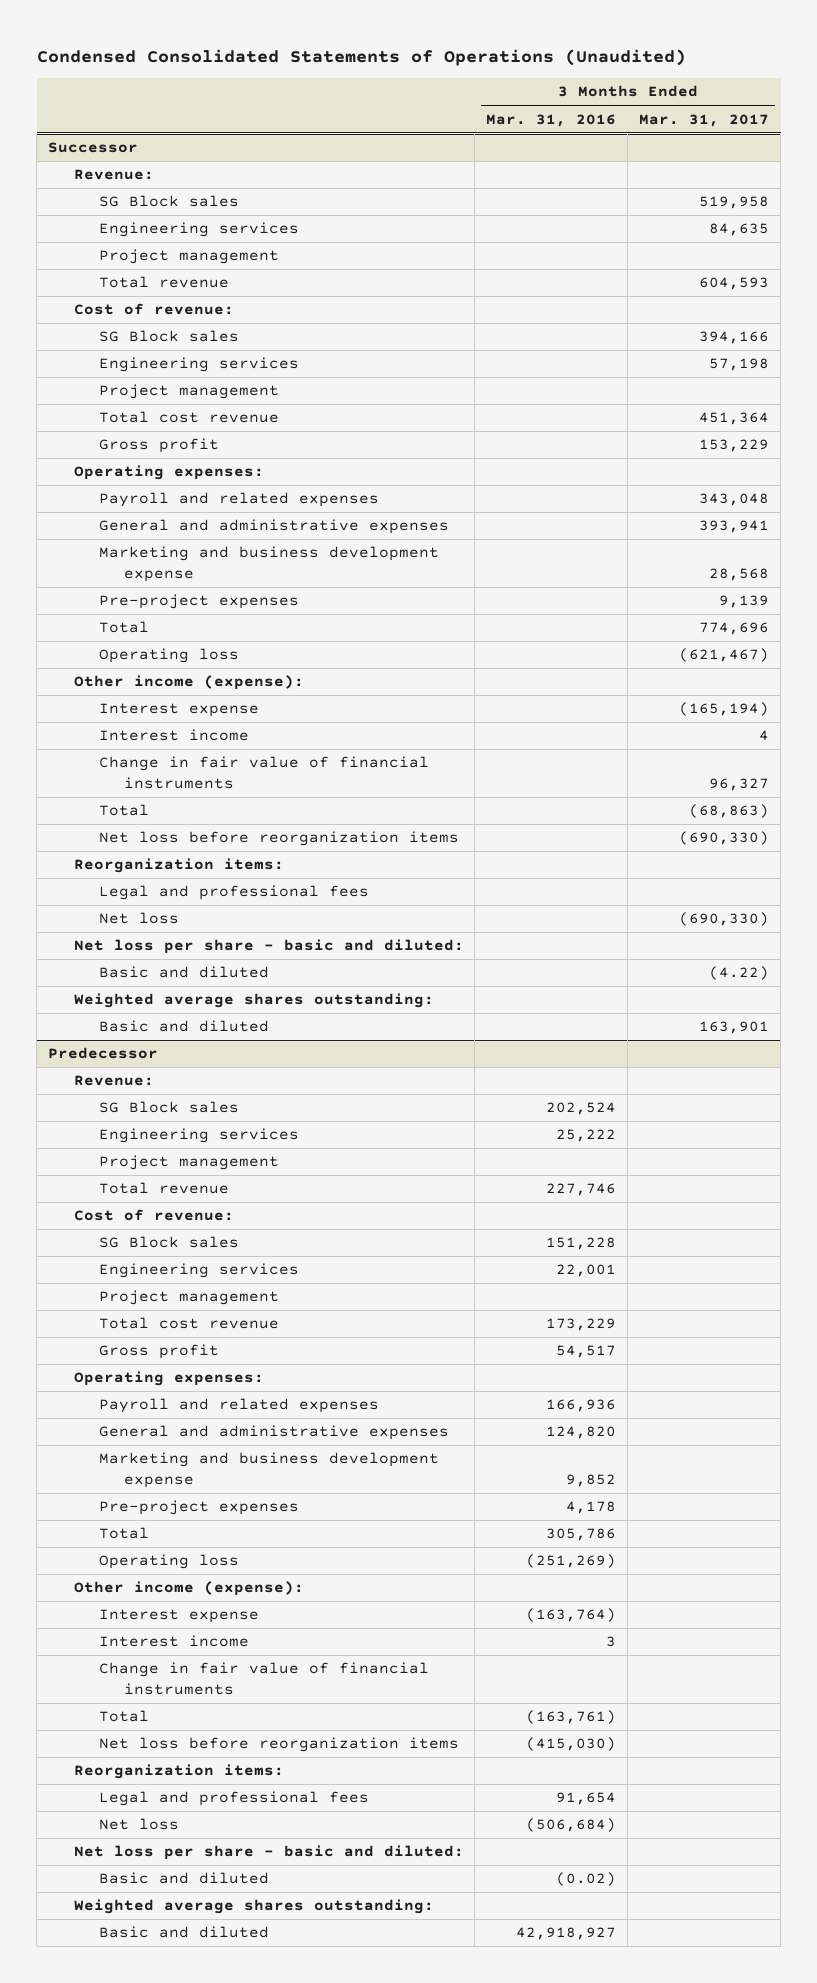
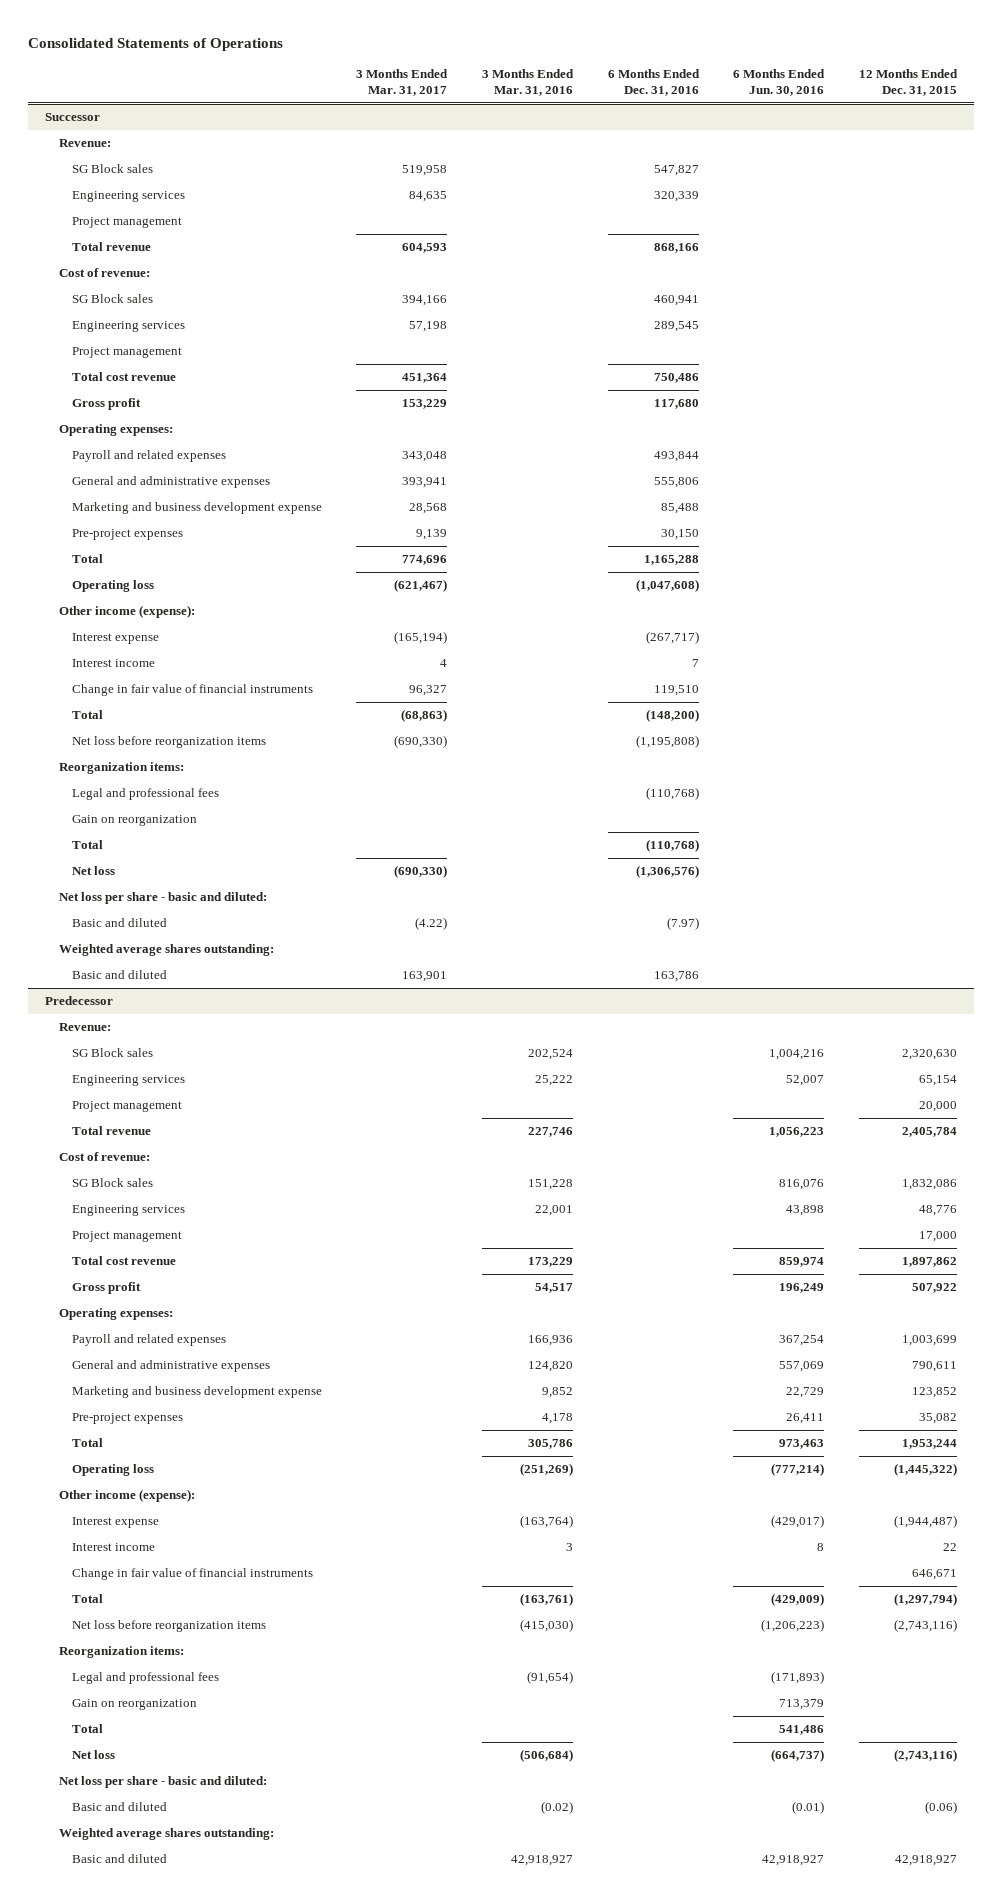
- Condensed Consolidated Statements of Operations (Unaudited)
+ Consolidated Statements of Operations
- | 3 Months Ended Mar. 31, 2016 | 3 Months Ended Mar. 31, 2017
+ | 3 Months Ended Mar. 31, 2017 | 3 Months Ended Mar. 31, 2016 | 6 Months Ended Dec. 31, 2016 | 6 Months Ended Jun. 30, 2016 | 12 Months Ended Dec. 31, 2015
@ Successor
+ Gain on reorganization
+ Total | | | (110,768) | |
@ Predecessor
- Legal and professional fees | 91,654 |
+ Legal and professional fees | | (91,654) | | (171,893) |
+ Gain on reorganization | | | | 713,379 |
+ Total | | | | 541,486 |

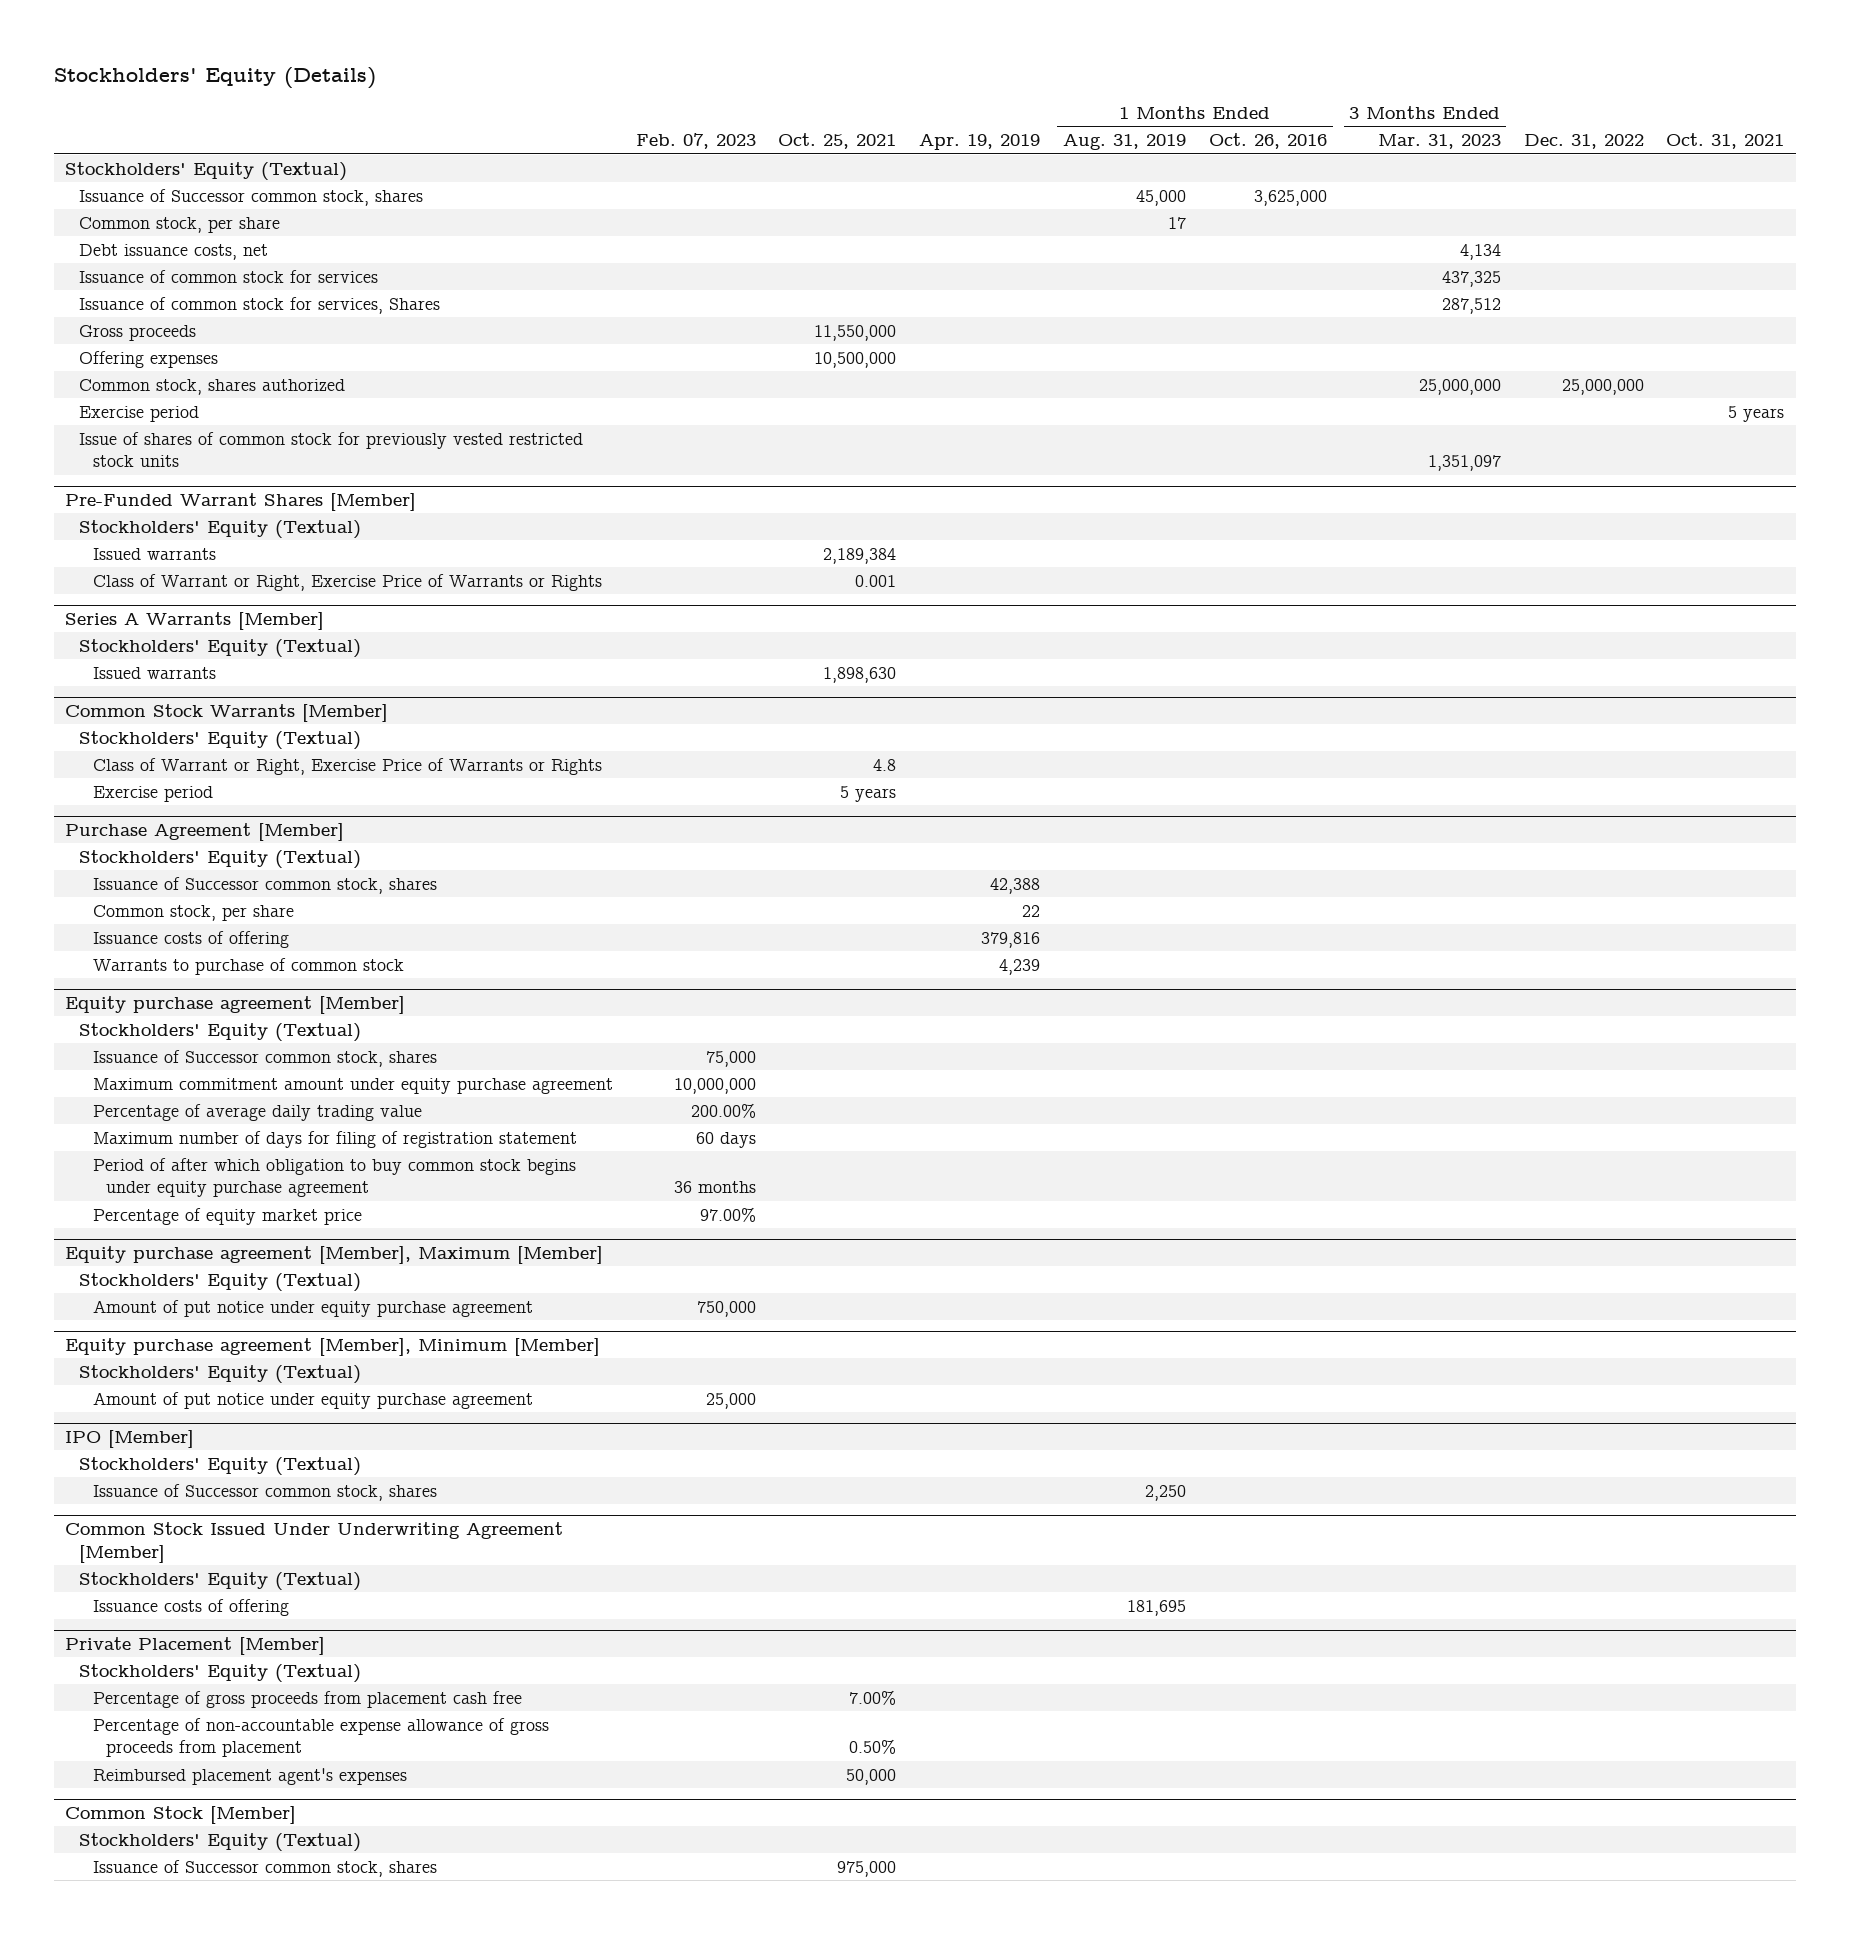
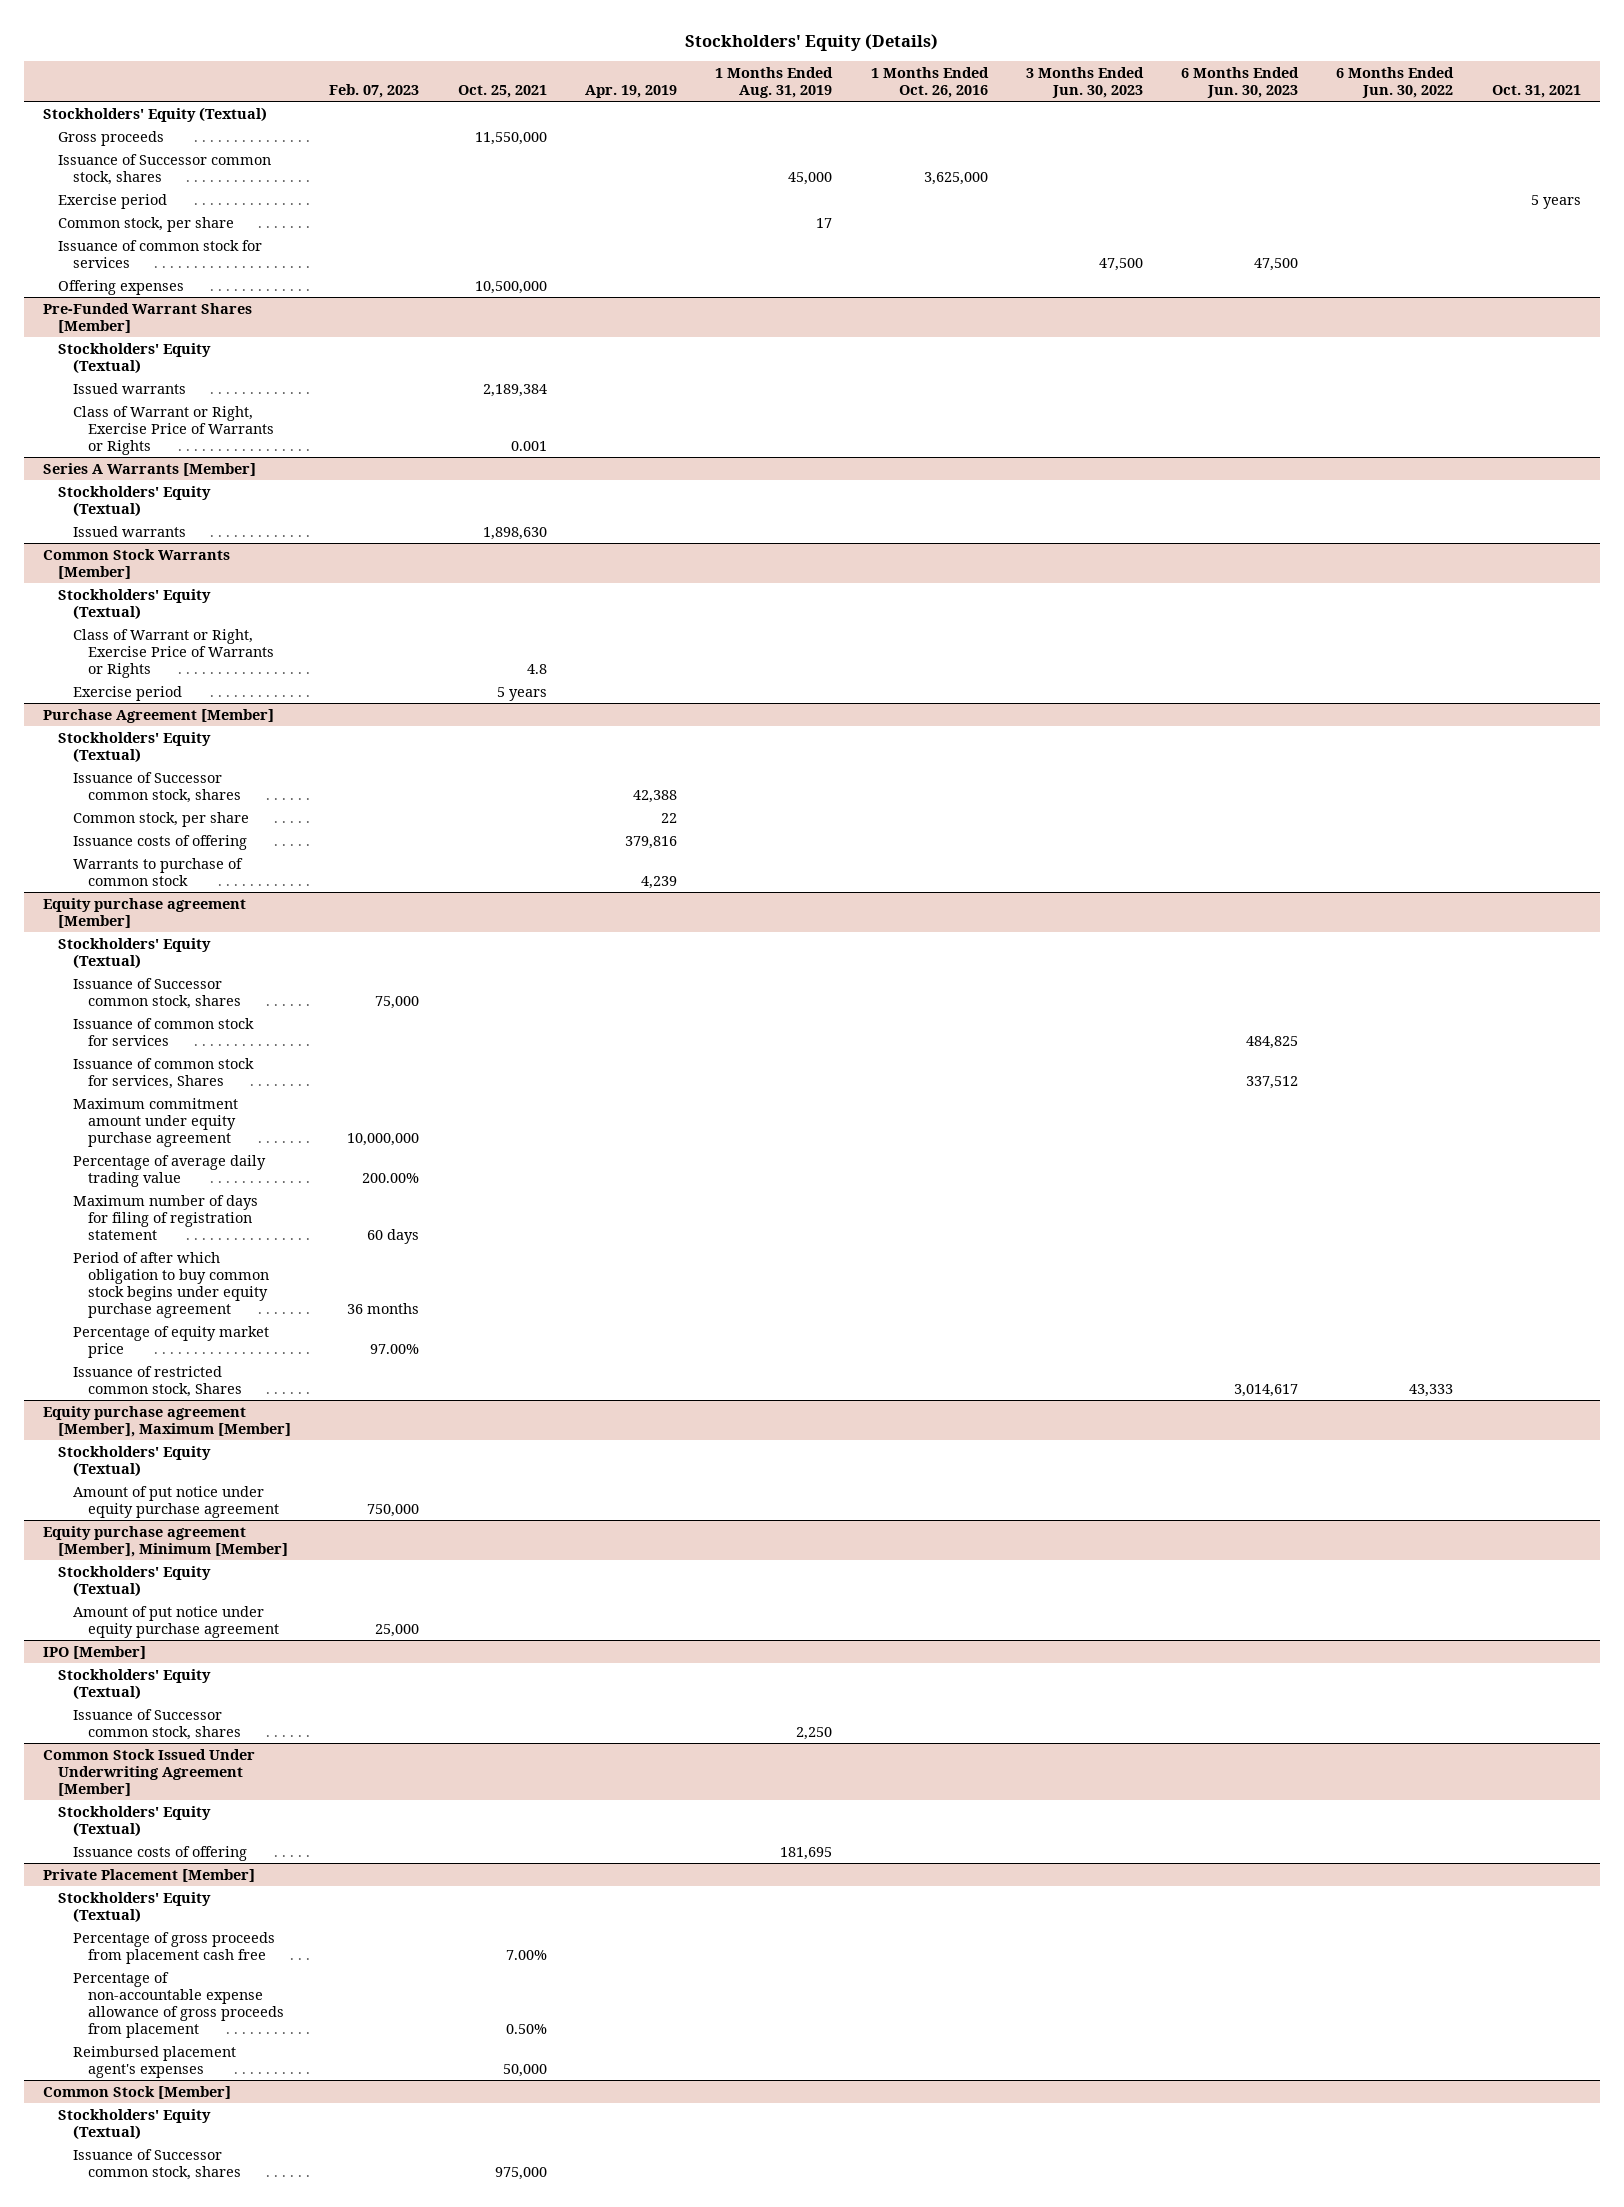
- | Feb. 07, 2023 | Oct. 25, 2021 | Apr. 19, 2019 | 1 Months Ended Aug. 31, 2019 | 1 Months Ended Oct. 26, 2016 | 3 Months Ended Mar. 31, 2023 | Dec. 31, 2022 | Oct. 31, 2021
+ | Feb. 07, 2023 | Oct. 25, 2021 | Apr. 19, 2019 | 1 Months Ended Aug. 31, 2019 | 1 Months Ended Oct. 26, 2016 | 3 Months Ended Jun. 30, 2023 | 6 Months Ended Jun. 30, 2023 | 6 Months Ended Jun. 30, 2022 | Oct. 31, 2021
moved up: Gross proceeds | | 11,550,000 | | | | | | |
moved up: Exercise period | | | | | | | | | 5 years
- Debt issuance costs, net | | | | | | 4,134 | |
- Issuance of common stock for services, Shares | | | | | | 287,512 | |
- Common stock, shares authorized | | | | | | 25,000,000 | 25,000,000 |
- Issue of shares of common stock for previously vested restricted stock units | | | | | | 1,351,097 | |
@ Equity purchase agreement [Member]
+ Issuance of common stock for services | | | | | | | 484,825 | |
+ Issuance of common stock for services, Shares | | | | | | | 337,512 | |
+ Issuance of restricted common stock, Shares | | | | | | | 3,014,617 | 43,333 |

